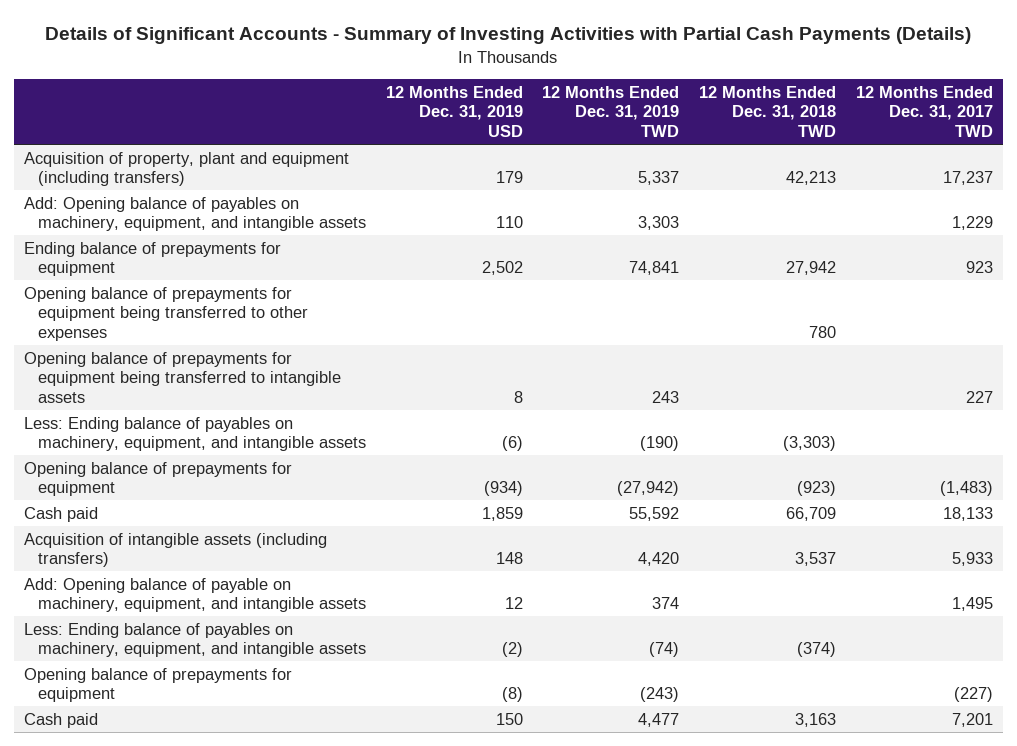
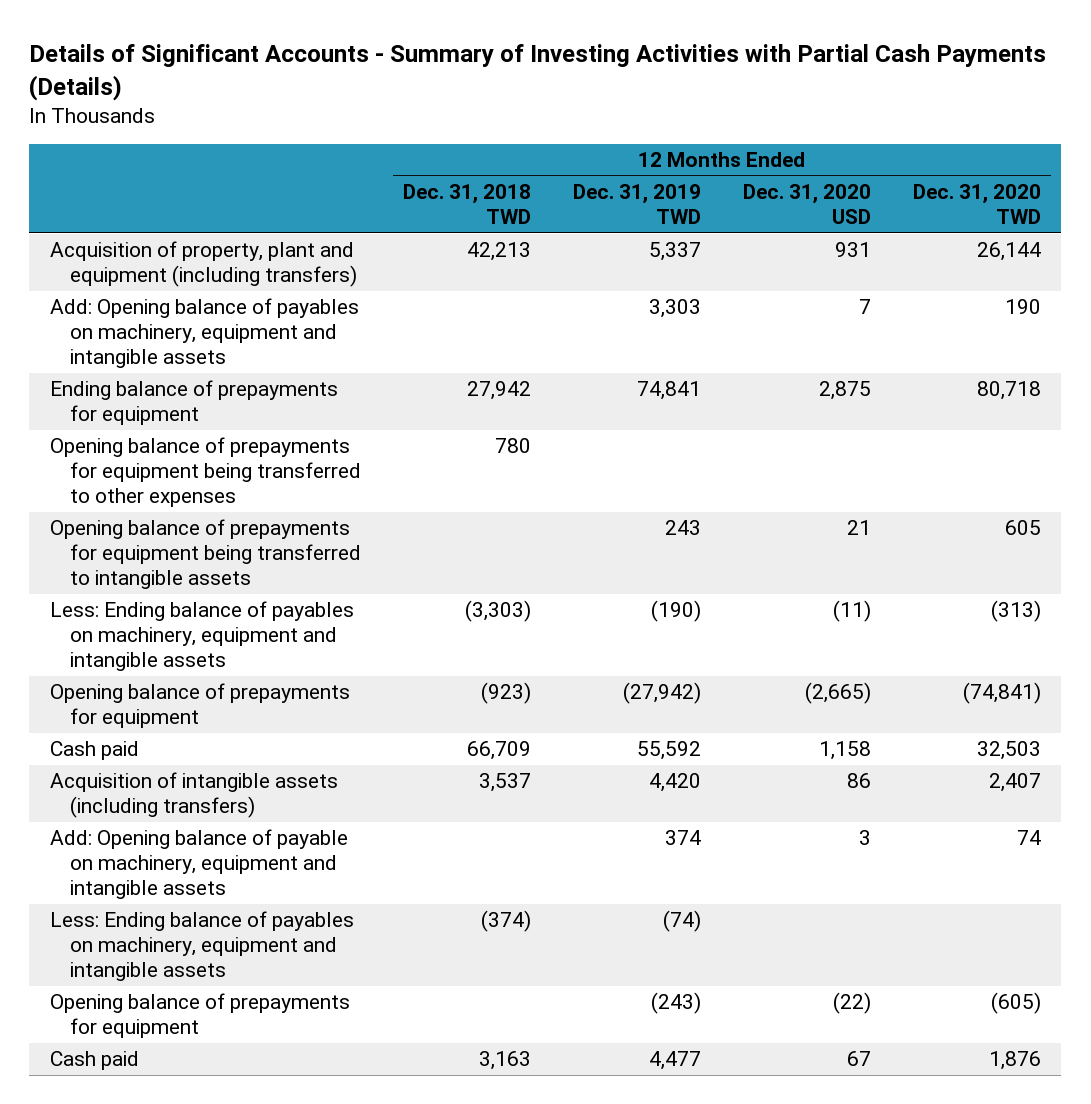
- | 12 Months Ended Dec. 31, 2019 USD | 12 Months Ended Dec. 31, 2019 TWD | 12 Months Ended Dec. 31, 2018 TWD | 12 Months Ended Dec. 31, 2017 TWD
+ | 12 Months Ended Dec. 31, 2018 TWD | 12 Months Ended Dec. 31, 2019 TWD | 12 Months Ended Dec. 31, 2020 USD | 12 Months Ended Dec. 31, 2020 TWD
- Add: Opening balance of payables on machinery, equipment, and intangible assets | 110 | 3,303 | | 1,229
+ Add: Opening balance of payables on machinery, equipment and intangible assets | | 3,303 | 7 | 190
- Less: Ending balance of payables on machinery, equipment, and intangible assets | (6) | (190) | (3,303) |
+ Less: Ending balance of payables on machinery, equipment and intangible assets | (3,303) | (190) | (11) | (313)
- Add: Opening balance of payable on machinery, equipment, and intangible assets | 12 | 374 | | 1,495
- Less: Ending balance of payables on machinery, equipment, and intangible assets | (2) | (74) | (374) |
+ Add: Opening balance of payable on machinery, equipment and intangible assets | | 374 | 3 | 74
+ Less: Ending balance of payables on machinery, equipment and intangible assets | (374) | (74) | |

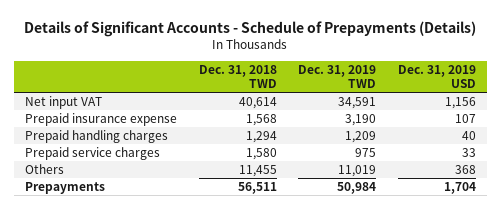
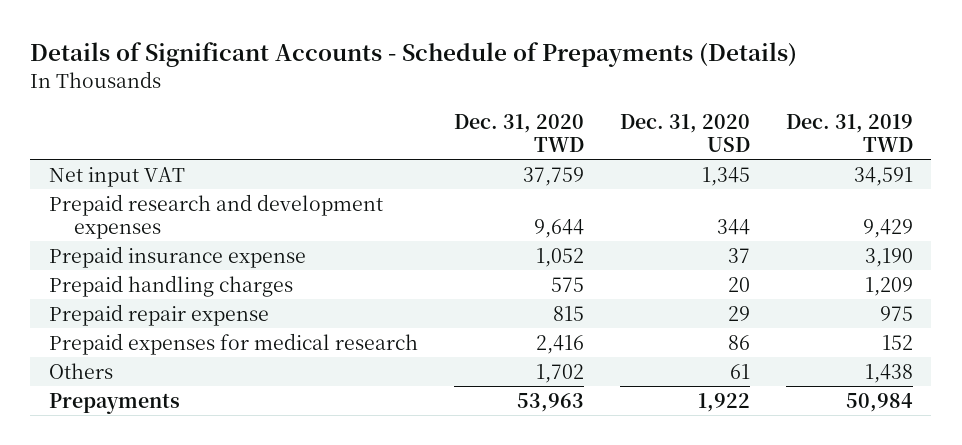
- | Dec. 31, 2018 TWD | Dec. 31, 2019 TWD | Dec. 31, 2019 USD
+ | Dec. 31, 2020 TWD | Dec. 31, 2020 USD | Dec. 31, 2019 TWD
+ Prepaid research and development expenses | 9,644 | 344 | 9,429
- Prepaid service charges | 1,580 | 975 | 33
- Others | 11,455 | 11,019 | 368
+ Prepaid repair expense | 815 | 29 | 975
+ Prepaid expenses for medical research | 2,416 | 86 | 152
+ Others | 1,702 | 61 | 1,438

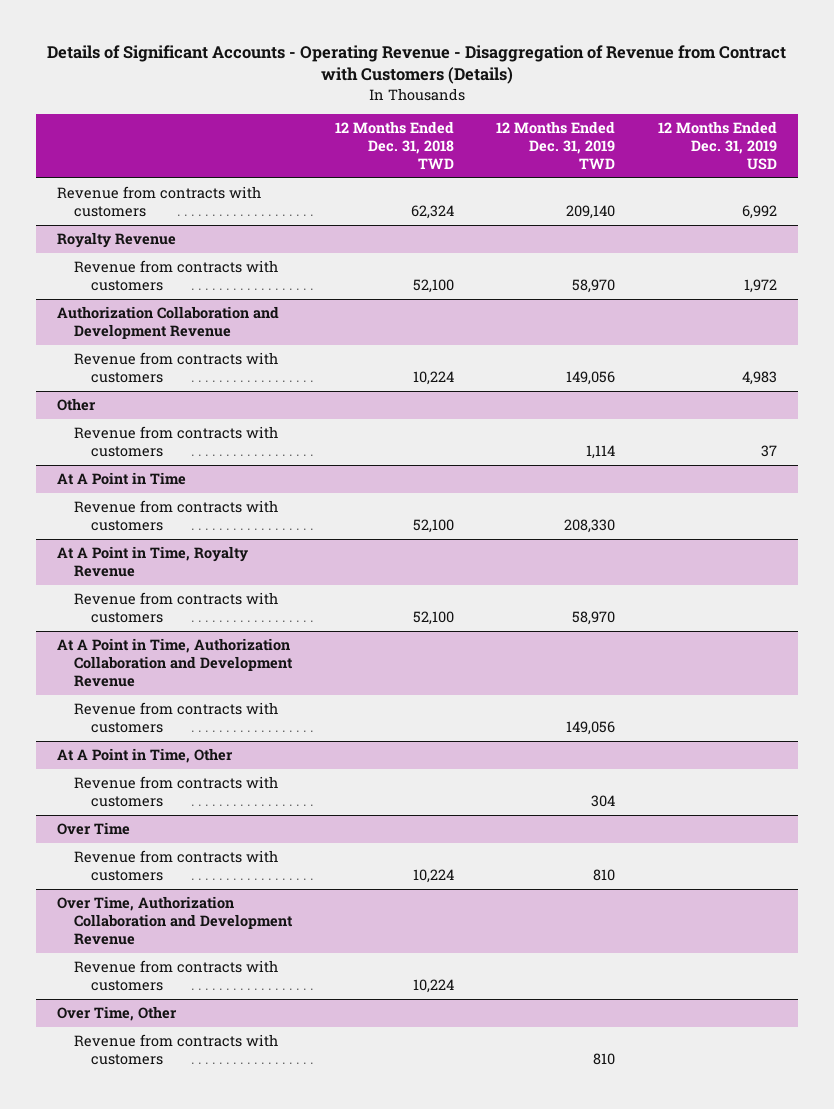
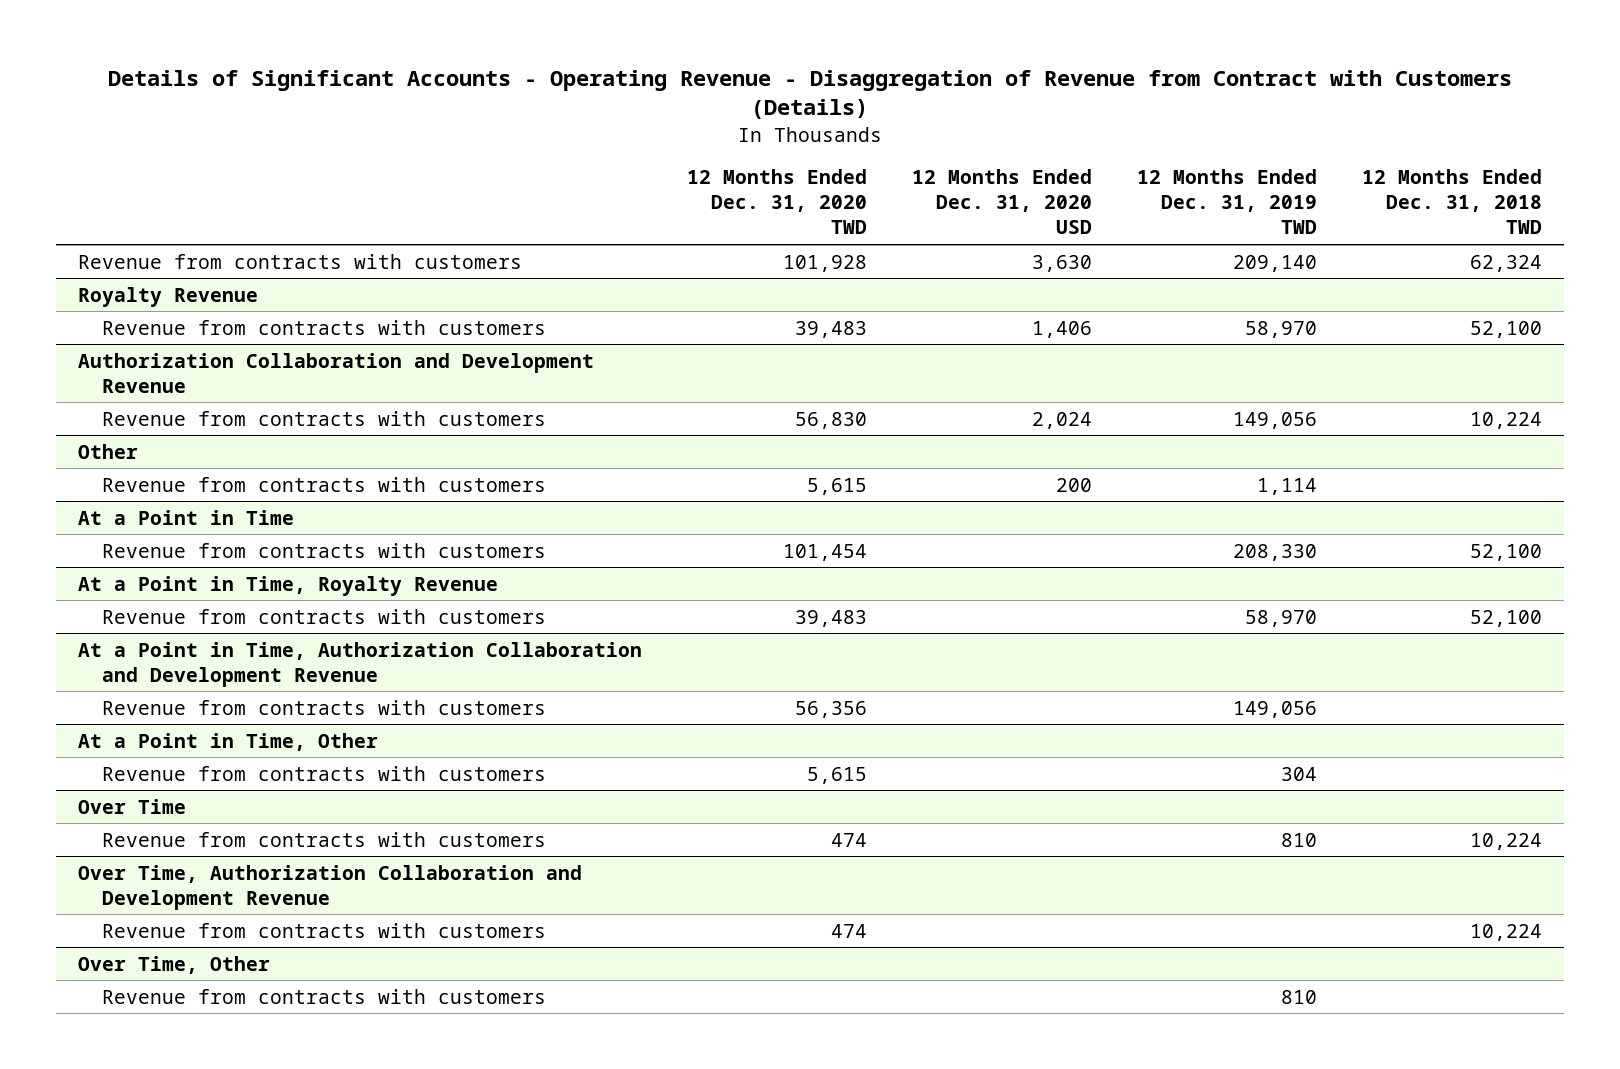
- | 12 Months Ended Dec. 31, 2018 TWD | 12 Months Ended Dec. 31, 2019 TWD | 12 Months Ended Dec. 31, 2019 USD
+ | 12 Months Ended Dec. 31, 2020 TWD | 12 Months Ended Dec. 31, 2020 USD | 12 Months Ended Dec. 31, 2019 TWD | 12 Months Ended Dec. 31, 2018 TWD
- At A Point in Time
+ At a Point in Time
- At A Point in Time, Royalty Revenue
+ At a Point in Time, Royalty Revenue
- At A Point in Time, Authorization Collaboration and Development Revenue
+ At a Point in Time, Authorization Collaboration and Development Revenue
- At A Point in Time, Other
+ At a Point in Time, Other

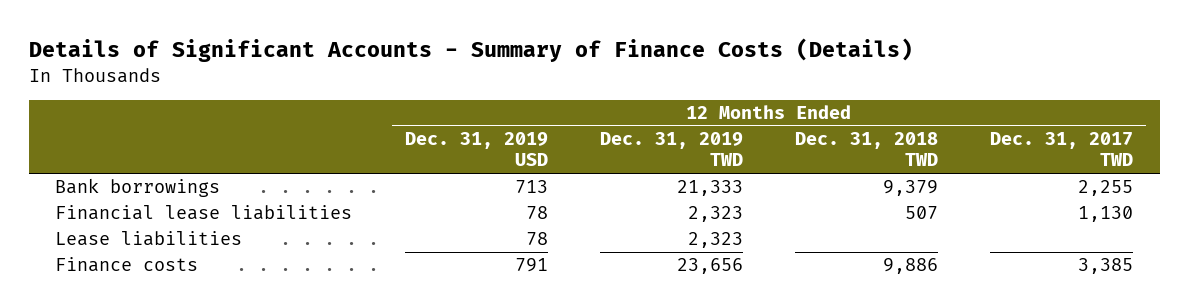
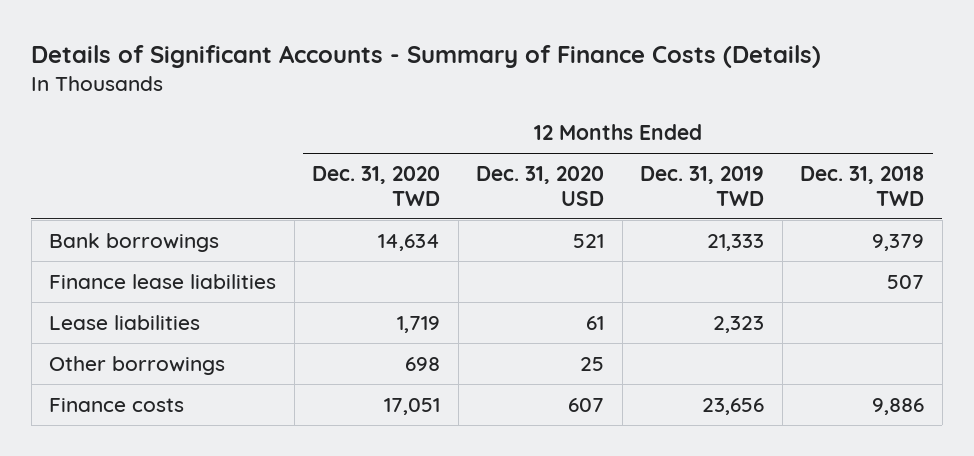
- | 12 Months Ended Dec. 31, 2019 USD | 12 Months Ended Dec. 31, 2019 TWD | 12 Months Ended Dec. 31, 2018 TWD | 12 Months Ended Dec. 31, 2017 TWD
+ | 12 Months Ended Dec. 31, 2020 TWD | 12 Months Ended Dec. 31, 2020 USD | 12 Months Ended Dec. 31, 2019 TWD | 12 Months Ended Dec. 31, 2018 TWD
- Financial lease liabilities | 78 | 2,323 | 507 | 1,130
+ Finance lease liabilities | | | | 507
+ Other borrowings | 698 | 25 | |

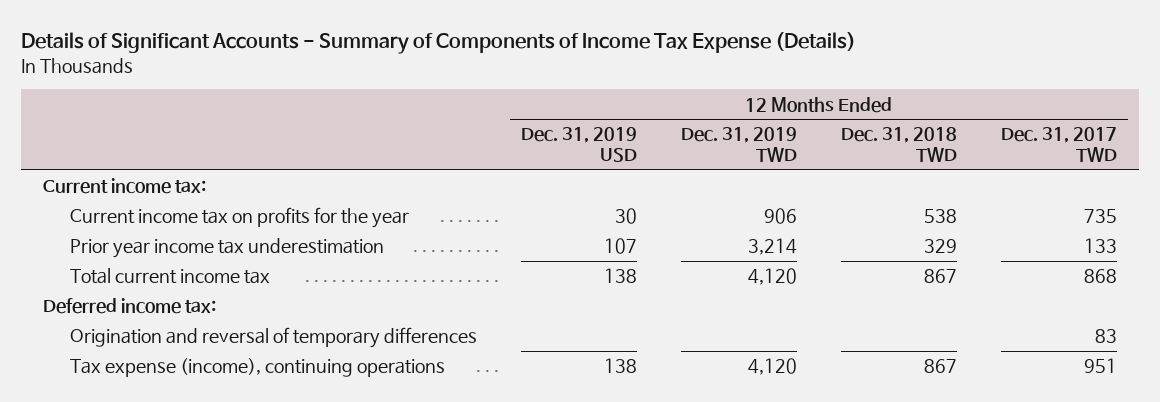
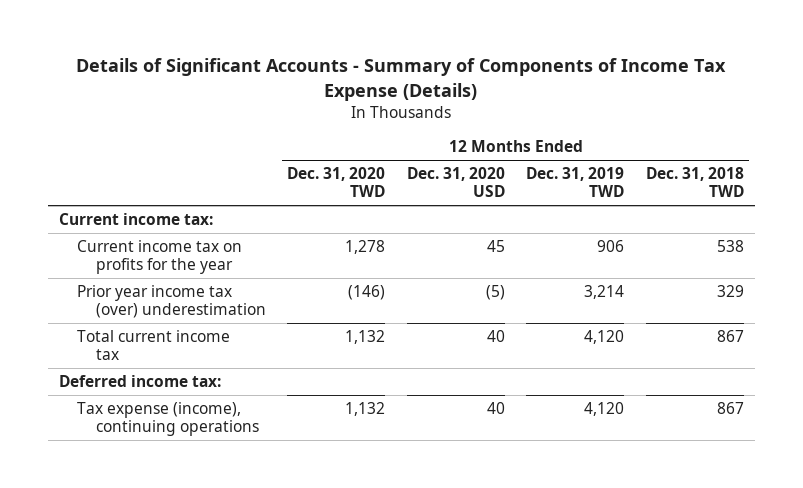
- | 12 Months Ended Dec. 31, 2019 USD | 12 Months Ended Dec. 31, 2019 TWD | 12 Months Ended Dec. 31, 2018 TWD | 12 Months Ended Dec. 31, 2017 TWD
+ | 12 Months Ended Dec. 31, 2020 TWD | 12 Months Ended Dec. 31, 2020 USD | 12 Months Ended Dec. 31, 2019 TWD | 12 Months Ended Dec. 31, 2018 TWD
- Prior year income tax underestimation | 107 | 3,214 | 329 | 133
+ Prior year income tax (over) underestimation | (146) | (5) | 3,214 | 329
- Origination and reversal of temporary differences | | | | 83

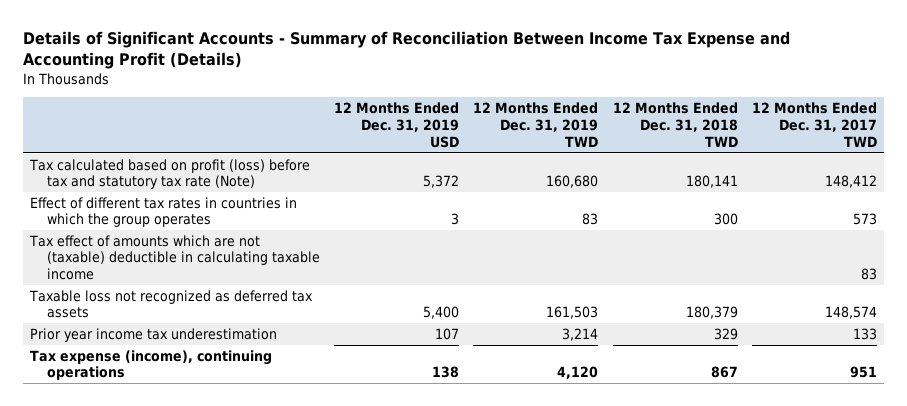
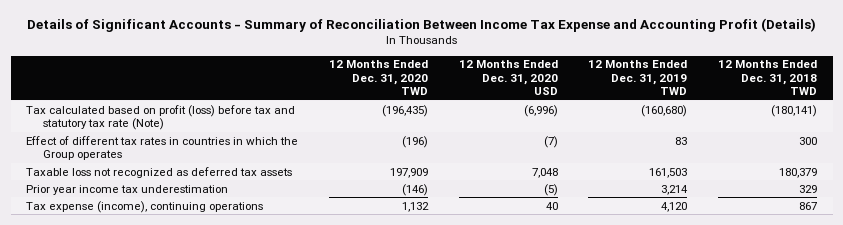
- | 12 Months Ended Dec. 31, 2019 USD | 12 Months Ended Dec. 31, 2019 TWD | 12 Months Ended Dec. 31, 2018 TWD | 12 Months Ended Dec. 31, 2017 TWD
+ | 12 Months Ended Dec. 31, 2020 TWD | 12 Months Ended Dec. 31, 2020 USD | 12 Months Ended Dec. 31, 2019 TWD | 12 Months Ended Dec. 31, 2018 TWD
- Tax calculated based on profit (loss) before tax and statutory tax rate (Note) | 5,372 | 160,680 | 180,141 | 148,412
- Effect of different tax rates in countries in which the group operates | 3 | 83 | 300 | 573
- Tax effect of amounts which are not (taxable) deductible in calculating taxable income | | | | 83
+ Tax calculated based on profit (loss) before tax and statutory tax rate (Note) | (196,435) | (6,996) | (160,680) | (180,141)
+ Effect of different tax rates in countries in which the Group operates | (196) | (7) | 83 | 300

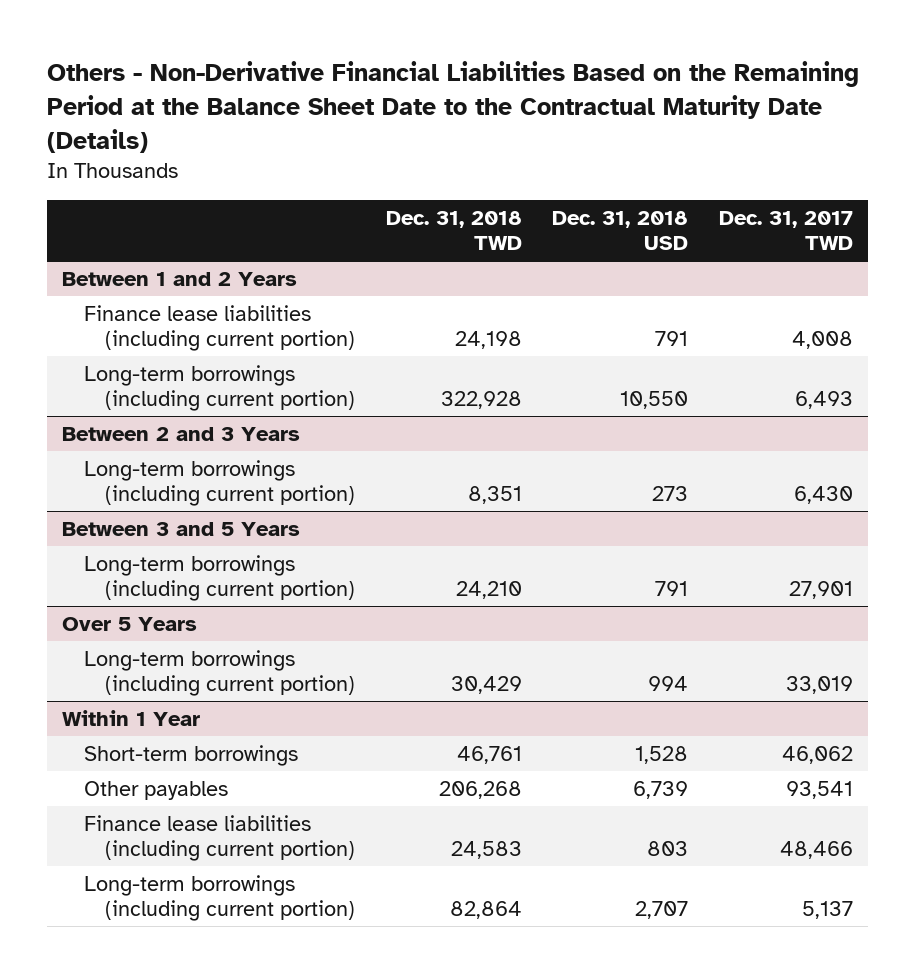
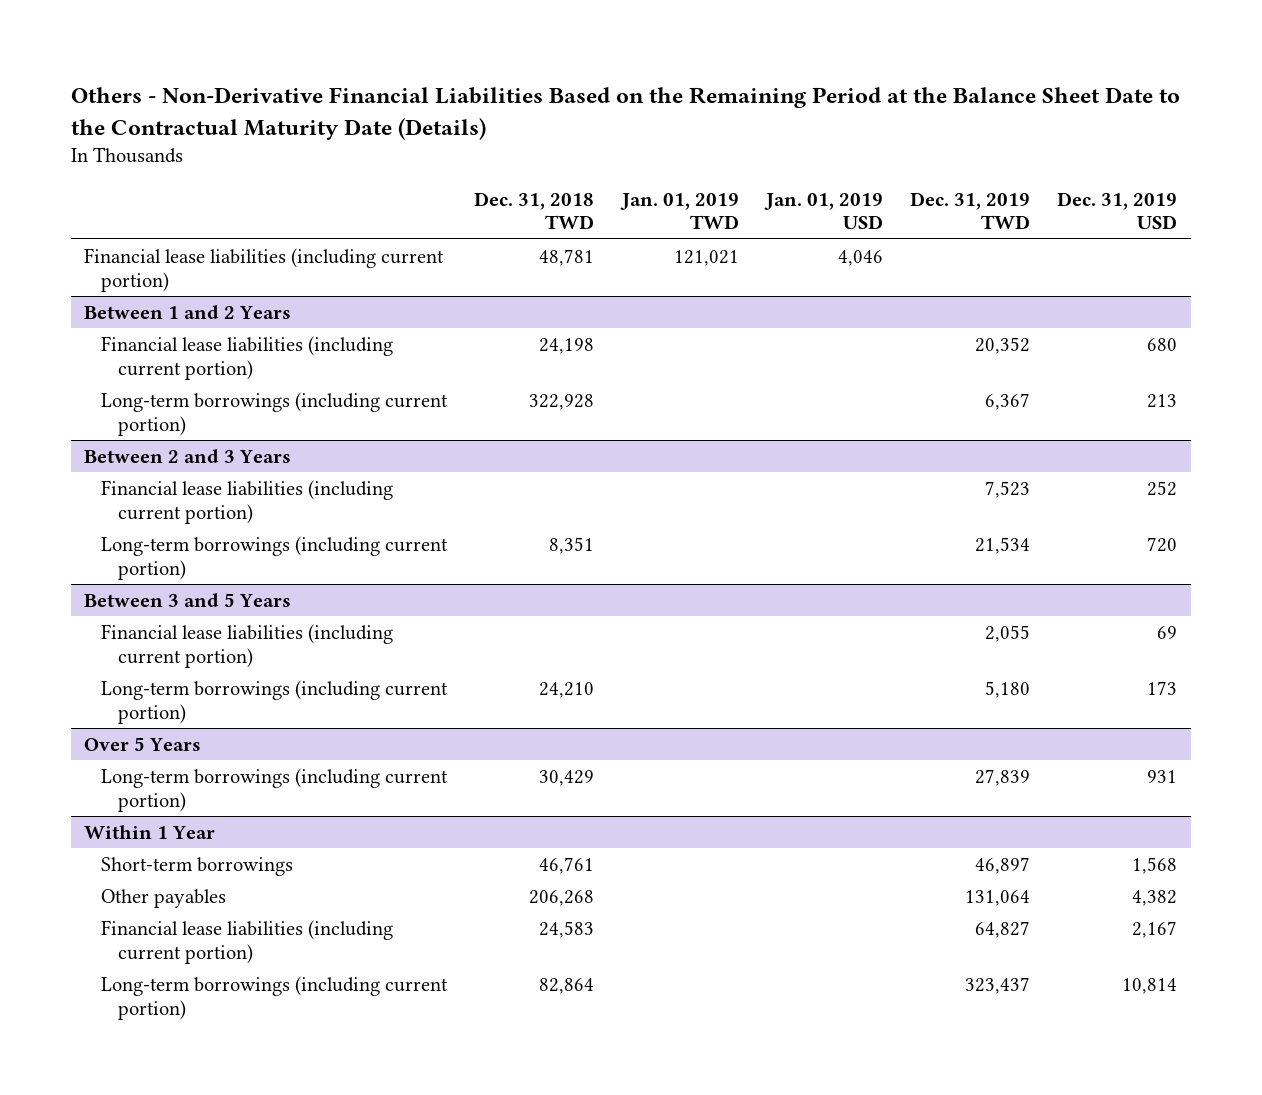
- | Dec. 31, 2018 TWD | Dec. 31, 2018 USD | Dec. 31, 2017 TWD
+ | Dec. 31, 2018 TWD | Jan. 01, 2019 TWD | Jan. 01, 2019 USD | Dec. 31, 2019 TWD | Dec. 31, 2019 USD
+ Financial lease liabilities (including current portion) | 48,781 | 121,021 | 4,046 | |
@ Between 1 and 2 Years
- Finance lease liabilities (including current portion) | 24,198 | 791 | 4,008
+ Financial lease liabilities (including current portion) | 24,198 | | | 20,352 | 680
@ Between 2 and 3 Years
+ Financial lease liabilities (including current portion) | | | | 7,523 | 252
@ Between 3 and 5 Years
+ Financial lease liabilities (including current portion) | | | | 2,055 | 69
@ Within 1 Year
- Finance lease liabilities (including current portion) | 24,583 | 803 | 48,466
+ Financial lease liabilities (including current portion) | 24,583 | | | 64,827 | 2,167

